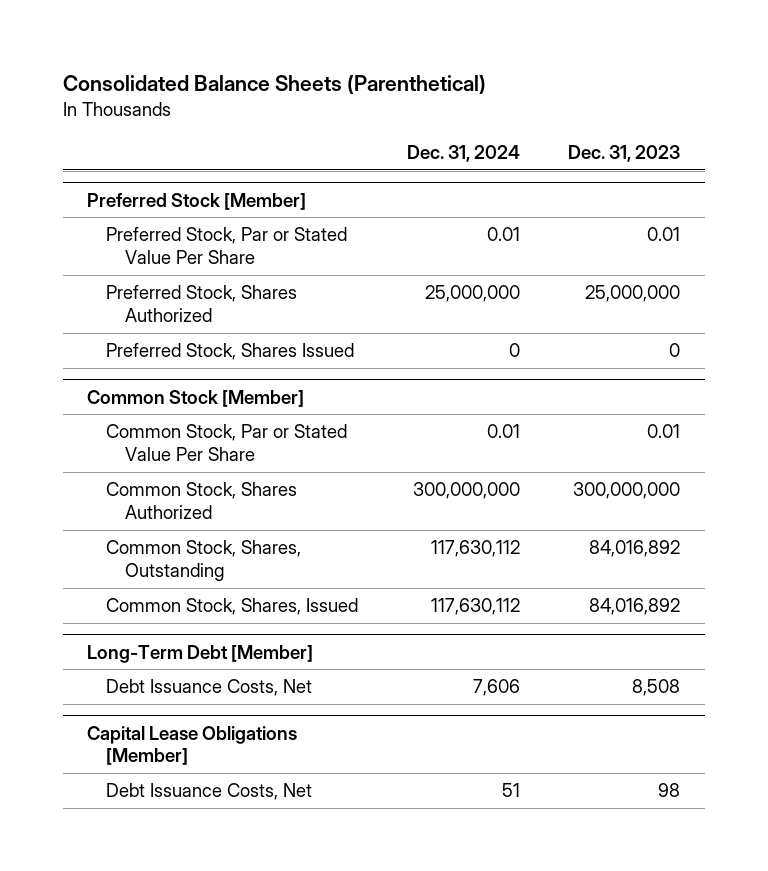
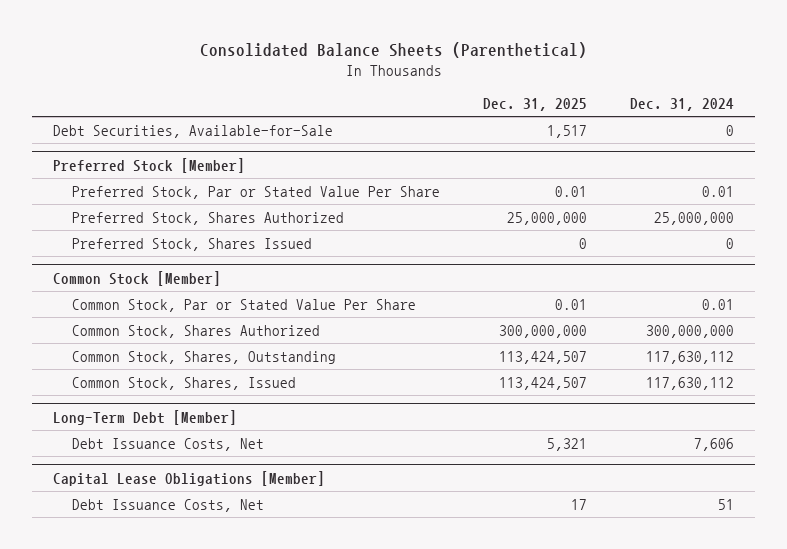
- | Dec. 31, 2024 | Dec. 31, 2023
+ | Dec. 31, 2025 | Dec. 31, 2024
+ Debt Securities, Available-for-Sale | 1,517 | 0

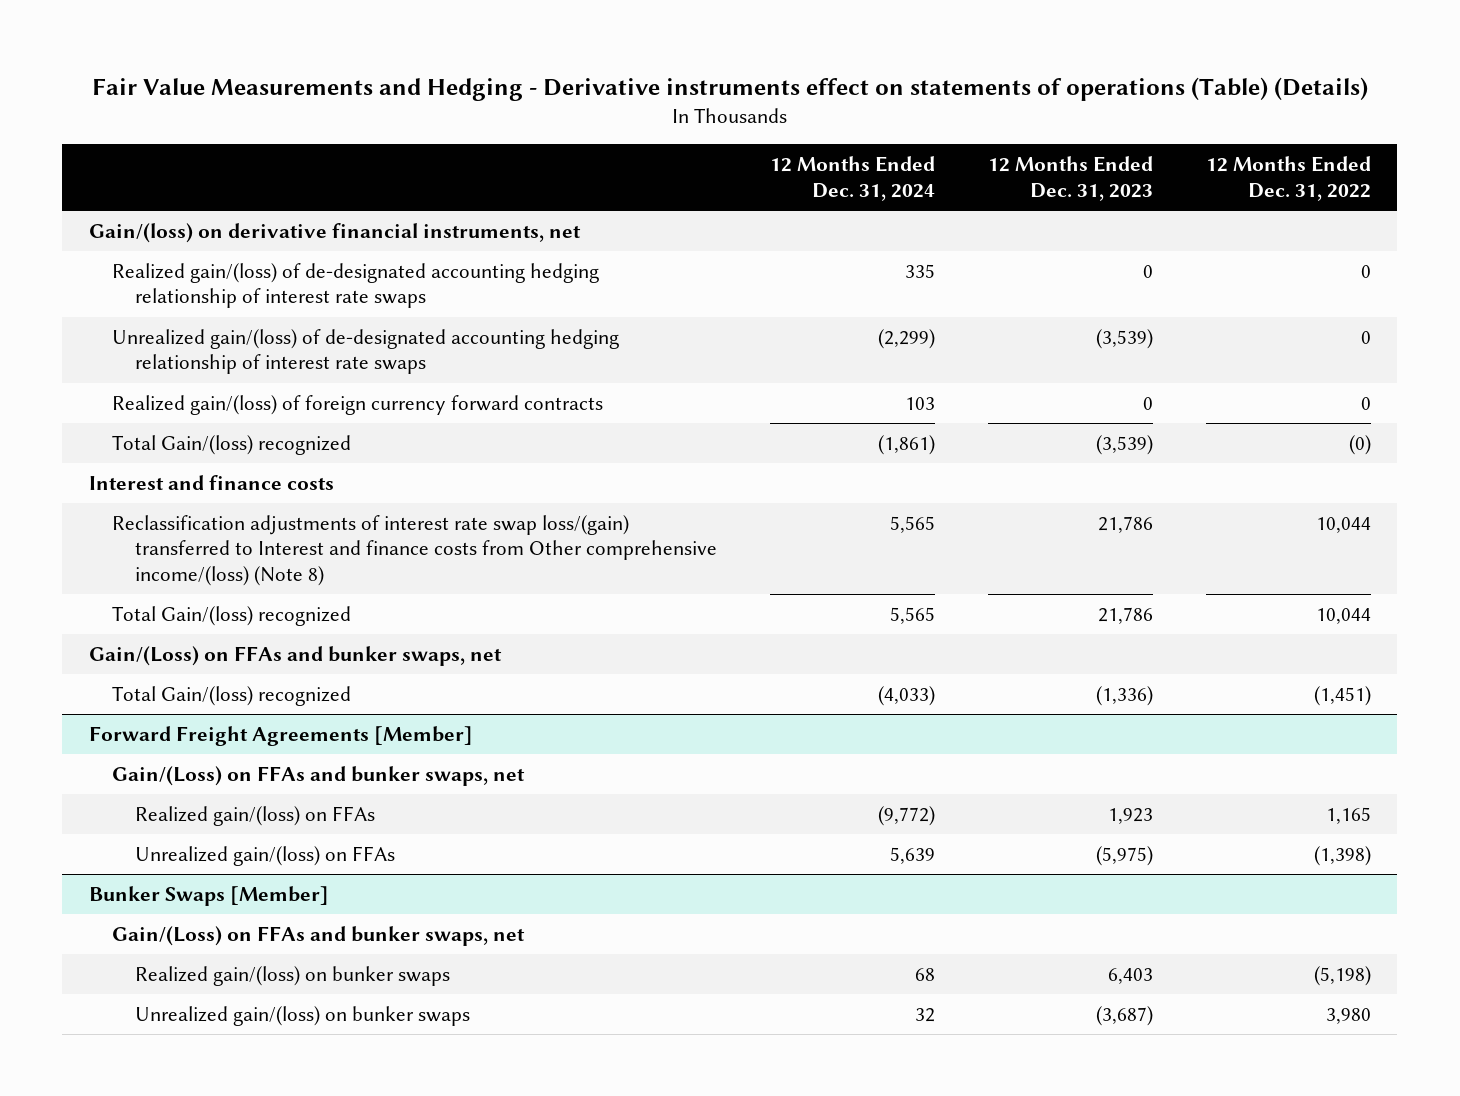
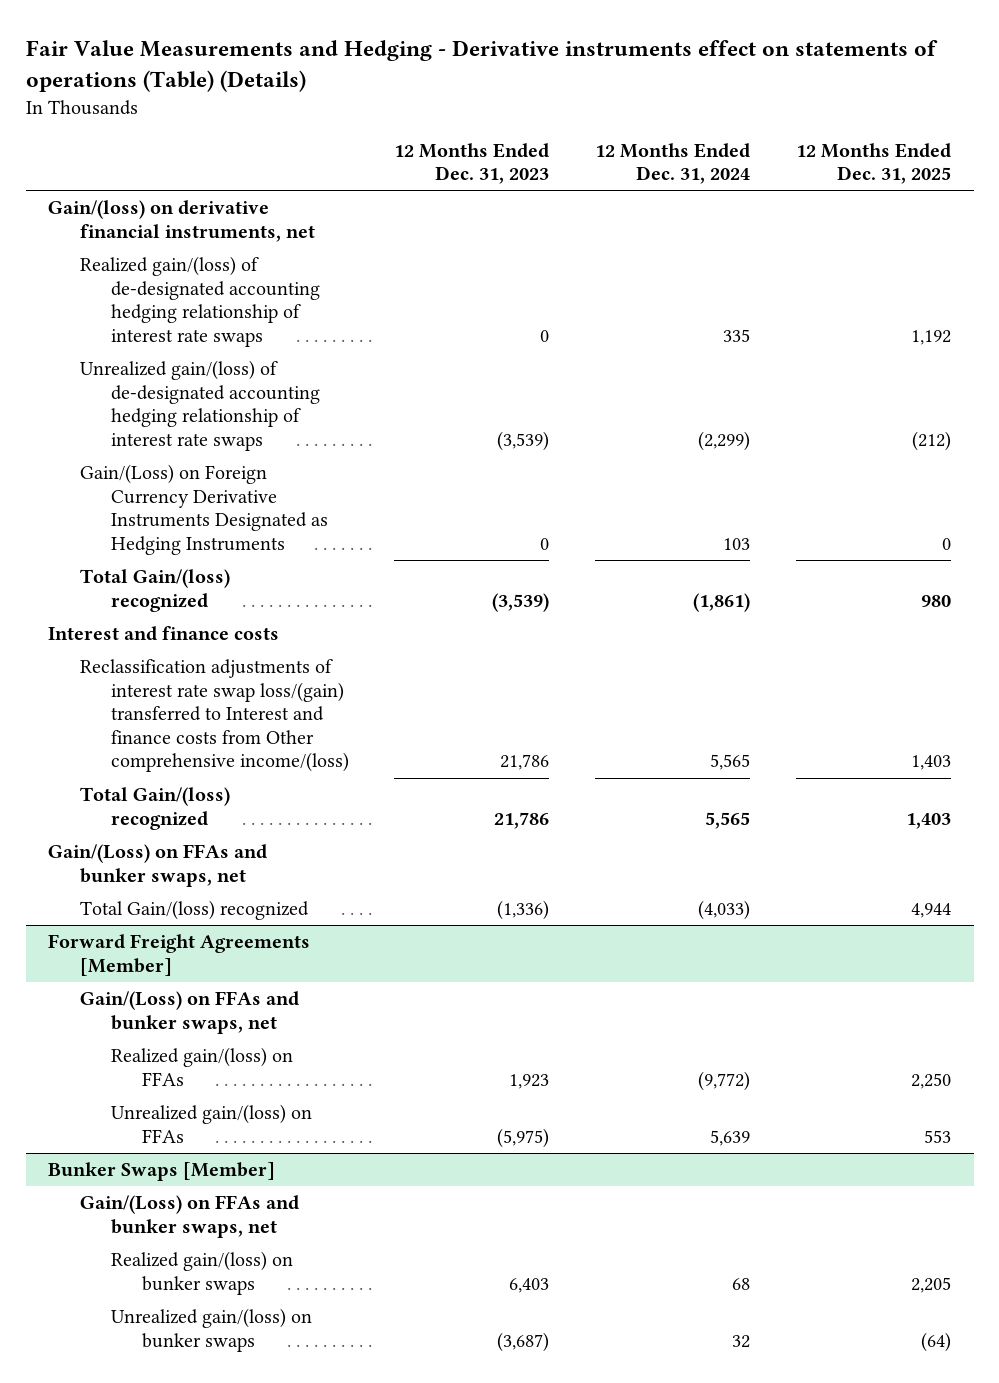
- | 12 Months Ended Dec. 31, 2024 | 12 Months Ended Dec. 31, 2023 | 12 Months Ended Dec. 31, 2022
+ | 12 Months Ended Dec. 31, 2023 | 12 Months Ended Dec. 31, 2024 | 12 Months Ended Dec. 31, 2025
- Realized gain/(loss) of foreign currency forward contracts | 103 | 0 | 0
+ Gain/(Loss) on Foreign Currency Derivative Instruments Designated as Hedging Instruments | 0 | 103 | 0
- Reclassification adjustments of interest rate swap loss/(gain) transferred to Interest and finance costs from Other comprehensive income/(loss) (Note 8) | 5,565 | 21,786 | 10,044
+ Reclassification adjustments of interest rate swap loss/(gain) transferred to Interest and finance costs from Other comprehensive income/(loss) | 21,786 | 5,565 | 1,403

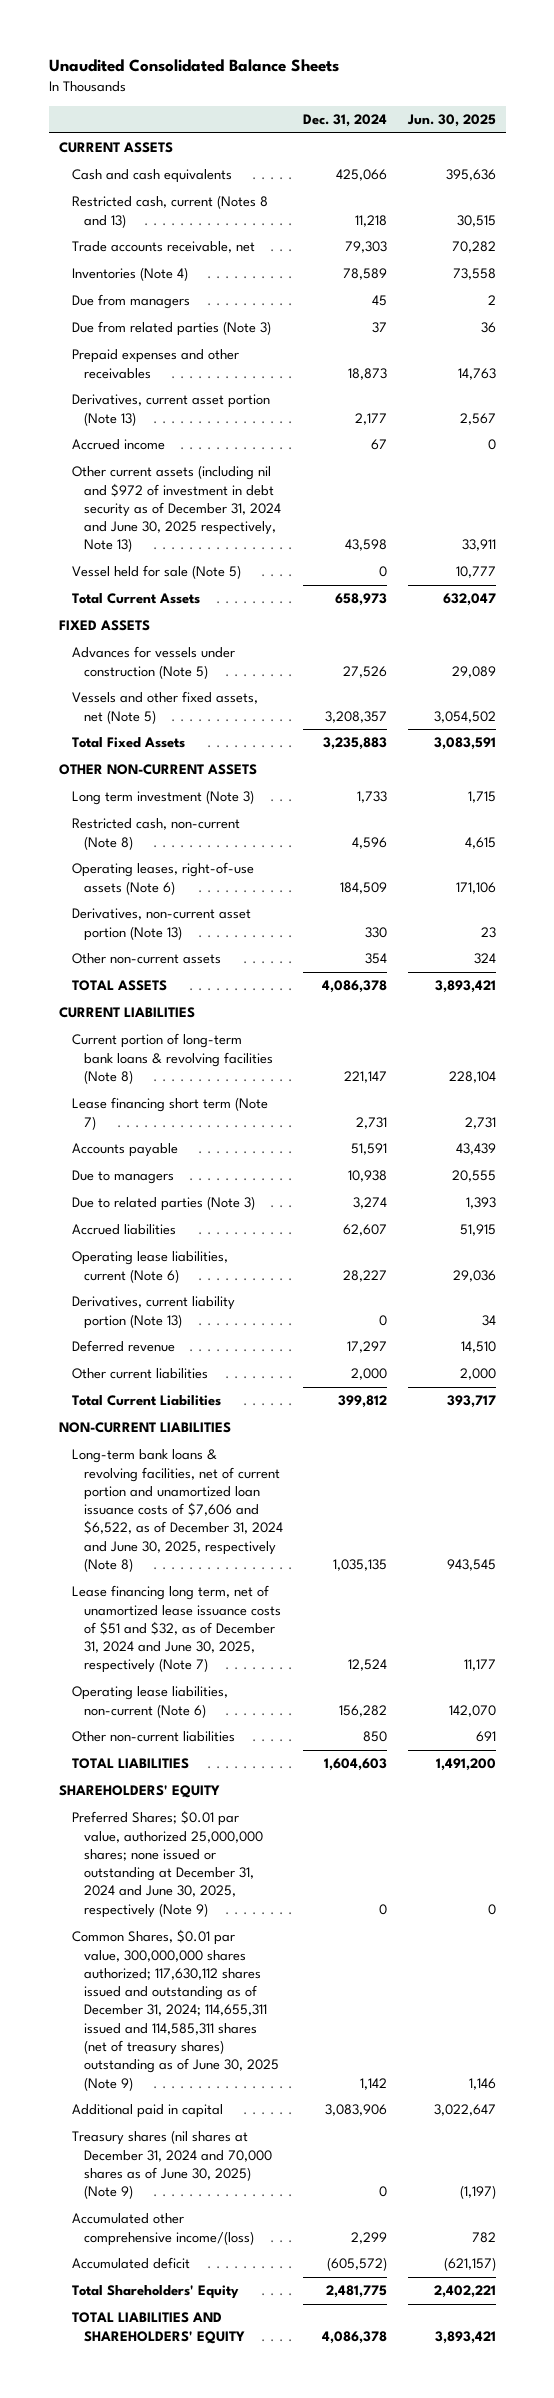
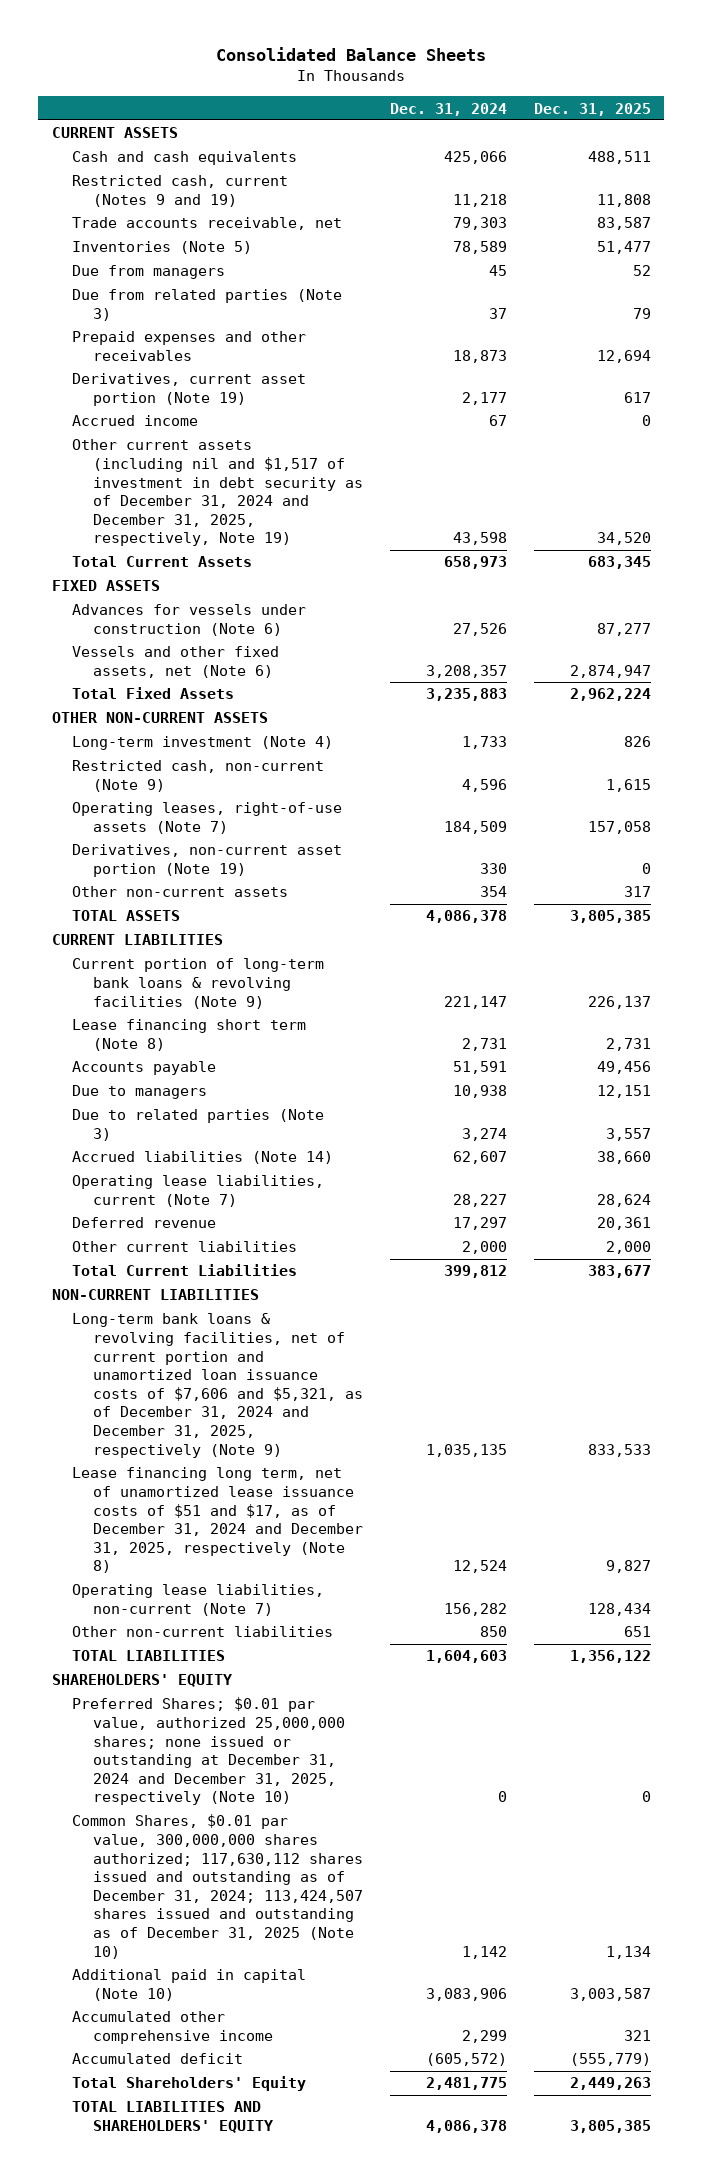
- Unaudited Consolidated Balance Sheets
+ Consolidated Balance Sheets
- | Dec. 31, 2024 | Jun. 30, 2025
+ | Dec. 31, 2024 | Dec. 31, 2025
- Restricted cash, current (Notes 8 and 13) | 11,218 | 30,515
+ Restricted cash, current (Notes 9 and 19) | 11,218 | 11,808
- Inventories (Note 4) | 78,589 | 73,558
+ Inventories (Note 5) | 78,589 | 51,477
- Derivatives, current asset portion (Note 13) | 2,177 | 2,567
+ Derivatives, current asset portion (Note 19) | 2,177 | 617
- Other current assets (including nil and $972 of investment in debt security as of December 31, 2024 and June 30, 2025 respectively, Note 13) | 43,598 | 33,911
- Vessel held for sale (Note 5) | 0 | 10,777
+ Other current assets (including nil and $1,517 of investment in debt security as of December 31, 2024 and December 31, 2025, respectively, Note 19) | 43,598 | 34,520
- Advances for vessels under construction (Note 5) | 27,526 | 29,089
- Vessels and other fixed assets, net (Note 5) | 3,208,357 | 3,054,502
+ Advances for vessels under construction (Note 6) | 27,526 | 87,277
+ Vessels and other fixed assets, net (Note 6) | 3,208,357 | 2,874,947
- Long term investment (Note 3) | 1,733 | 1,715
- Restricted cash, non-current (Note 8) | 4,596 | 4,615
- Operating leases, right-of-use assets (Note 6) | 184,509 | 171,106
- Derivatives, non-current asset portion (Note 13) | 330 | 23
+ Long-term investment (Note 4) | 1,733 | 826
+ Restricted cash, non-current (Note 9) | 4,596 | 1,615
+ Operating leases, right-of-use assets (Note 7) | 184,509 | 157,058
+ Derivatives, non-current asset portion (Note 19) | 330 | 0
- Current portion of long-term bank loans & revolving facilities (Note 8) | 221,147 | 228,104
- Lease financing short term (Note 7) | 2,731 | 2,731
+ Current portion of long-term bank loans & revolving facilities (Note 9) | 221,147 | 226,137
+ Lease financing short term (Note 8) | 2,731 | 2,731
- Accrued liabilities | 62,607 | 51,915
- Operating lease liabilities, current (Note 6) | 28,227 | 29,036
- Derivatives, current liability portion (Note 13) | 0 | 34
+ Accrued liabilities (Note 14) | 62,607 | 38,660
+ Operating lease liabilities, current (Note 7) | 28,227 | 28,624
- Long-term bank loans & revolving facilities, net of current portion and unamortized loan issuance costs of $7,606 and $6,522, as of December 31, 2024 and June 30, 2025, respectively (Note 8) | 1,035,135 | 943,545
- Lease financing long term, net of unamortized lease issuance costs of $51 and $32, as of December 31, 2024 and June 30, 2025, respectively (Note 7) | 12,524 | 11,177
- Operating lease liabilities, non-current (Note 6) | 156,282 | 142,070
+ Long-term bank loans & revolving facilities, net of current portion and unamortized loan issuance costs of $7,606 and $5,321, as of December 31, 2024 and December 31, 2025, respectively (Note 9) | 1,035,135 | 833,533
+ Lease financing long term, net of unamortized lease issuance costs of $51 and $17, as of December 31, 2024 and December 31, 2025, respectively (Note 8) | 12,524 | 9,827
+ Operating lease liabilities, non-current (Note 7) | 156,282 | 128,434
- Preferred Shares; $0.01 par value, authorized 25,000,000 shares; none issued or outstanding at December 31, 2024 and June 30, 2025, respectively (Note 9) | 0 | 0
- Common Shares, $0.01 par value, 300,000,000 shares authorized; 117,630,112 shares issued and outstanding as of December 31, 2024; 114,655,311 issued and 114,585,311 shares (net of treasury shares) outstanding as of June 30, 2025 (Note 9) | 1,142 | 1,146
- Additional paid in capital | 3,083,906 | 3,022,647
- Treasury shares (nil shares at December 31, 2024 and 70,000 shares as of June 30, 2025) (Note 9) | 0 | (1,197)
- Accumulated other comprehensive income/(loss) | 2,299 | 782
+ Preferred Shares; $0.01 par value, authorized 25,000,000 shares; none issued or outstanding at December 31, 2024 and December 31, 2025, respectively (Note 10) | 0 | 0
+ Common Shares, $0.01 par value, 300,000,000 shares authorized; 117,630,112 shares issued and outstanding as of December 31, 2024; 113,424,507 shares issued and outstanding as of December 31, 2025 (Note 10) | 1,142 | 1,134
+ Additional paid in capital (Note 10) | 3,083,906 | 3,003,587
+ Accumulated other comprehensive income | 2,299 | 321

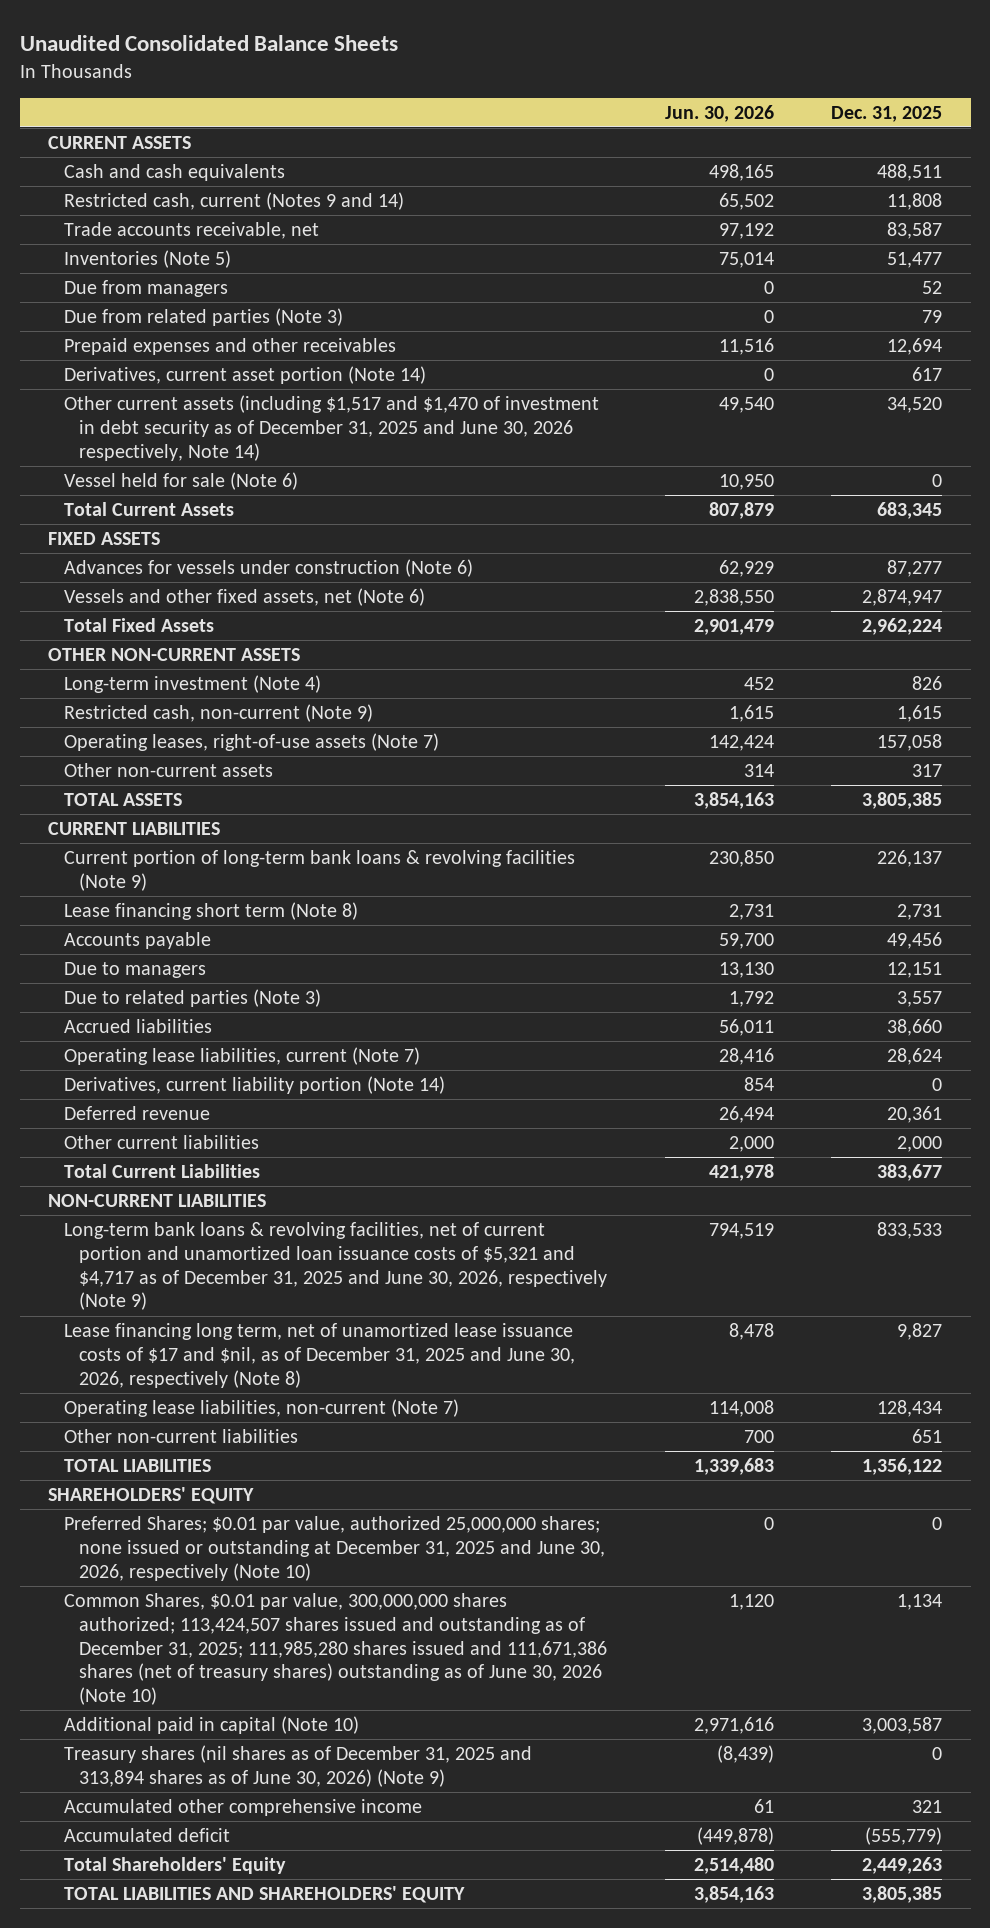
- Consolidated Balance Sheets
+ Unaudited Consolidated Balance Sheets
- | Dec. 31, 2024 | Dec. 31, 2025
+ | Jun. 30, 2026 | Dec. 31, 2025
- Restricted cash, current (Notes 9 and 19) | 11,218 | 11,808
+ Restricted cash, current (Notes 9 and 14) | 65,502 | 11,808
- Derivatives, current asset portion (Note 19) | 2,177 | 617
- Accrued income | 67 | 0
- Other current assets (including nil and $1,517 of investment in debt security as of December 31, 2024 and December 31, 2025, respectively, Note 19) | 43,598 | 34,520
+ Derivatives, current asset portion (Note 14) | 0 | 617
+ Other current assets (including $1,517 and $1,470 of investment in debt security as of December 31, 2025 and June 30, 2026 respectively, Note 14) | 49,540 | 34,520
+ Vessel held for sale (Note 6) | 10,950 | 0
- Derivatives, non-current asset portion (Note 19) | 330 | 0
- Accrued liabilities (Note 14) | 62,607 | 38,660
+ Accrued liabilities | 56,011 | 38,660
+ Derivatives, current liability portion (Note 14) | 854 | 0
- Long-term bank loans & revolving facilities, net of current portion and unamortized loan issuance costs of $7,606 and $5,321, as of December 31, 2024 and December 31, 2025, respectively (Note 9) | 1,035,135 | 833,533
- Lease financing long term, net of unamortized lease issuance costs of $51 and $17, as of December 31, 2024 and December 31, 2025, respectively (Note 8) | 12,524 | 9,827
+ Long-term bank loans & revolving facilities, net of current portion and unamortized loan issuance costs of $5,321 and $4,717 as of December 31, 2025 and June 30, 2026, respectively (Note 9) | 794,519 | 833,533
+ Lease financing long term, net of unamortized lease issuance costs of $17 and $nil, as of December 31, 2025 and June 30, 2026, respectively (Note 8) | 8,478 | 9,827
- Preferred Shares; $0.01 par value, authorized 25,000,000 shares; none issued or outstanding at December 31, 2024 and December 31, 2025, respectively (Note 10) | 0 | 0
- Common Shares, $0.01 par value, 300,000,000 shares authorized; 117,630,112 shares issued and outstanding as of December 31, 2024; 113,424,507 shares issued and outstanding as of December 31, 2025 (Note 10) | 1,142 | 1,134
+ Preferred Shares; $0.01 par value, authorized 25,000,000 shares; none issued or outstanding at December 31, 2025 and June 30, 2026, respectively (Note 10) | 0 | 0
+ Common Shares, $0.01 par value, 300,000,000 shares authorized; 113,424,507 shares issued and outstanding as of December 31, 2025; 111,985,280 shares issued and 111,671,386 shares (net of treasury shares) outstanding as of June 30, 2026 (Note 10) | 1,120 | 1,134
+ Treasury shares (nil shares as of December 31, 2025 and 313,894 shares as of June 30, 2026) (Note 9) | (8,439) | 0

